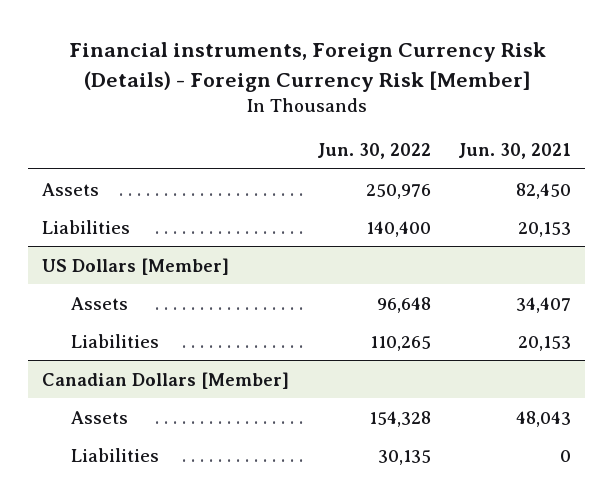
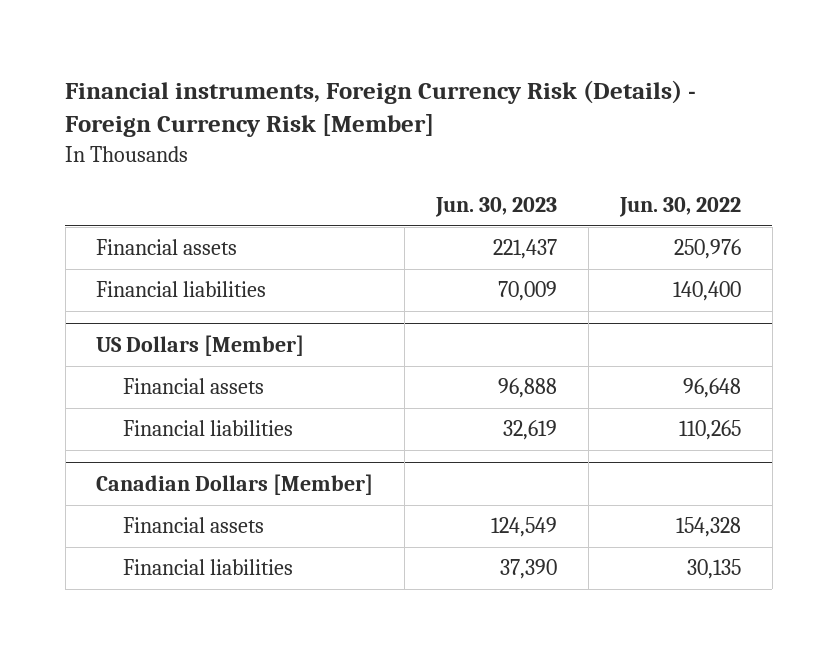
- | Jun. 30, 2022 | Jun. 30, 2021
+ | Jun. 30, 2023 | Jun. 30, 2022
- Assets | 250,976 | 82,450
- Liabilities | 140,400 | 20,153
+ Financial assets | 221,437 | 250,976
+ Financial liabilities | 70,009 | 140,400
@ US Dollars [Member]
- Assets | 96,648 | 34,407
- Liabilities | 110,265 | 20,153
+ Financial assets | 96,888 | 96,648
+ Financial liabilities | 32,619 | 110,265
@ Canadian Dollars [Member]
- Assets | 154,328 | 48,043
- Liabilities | 30,135 | 0
+ Financial assets | 124,549 | 154,328
+ Financial liabilities | 37,390 | 30,135

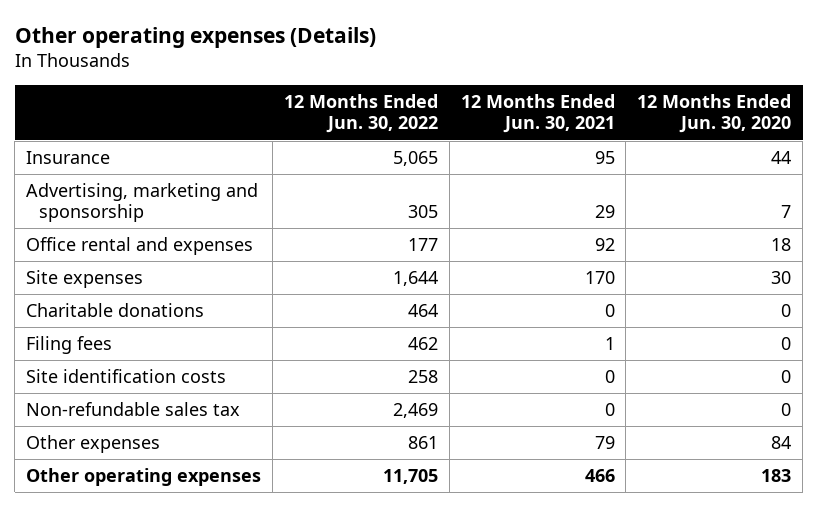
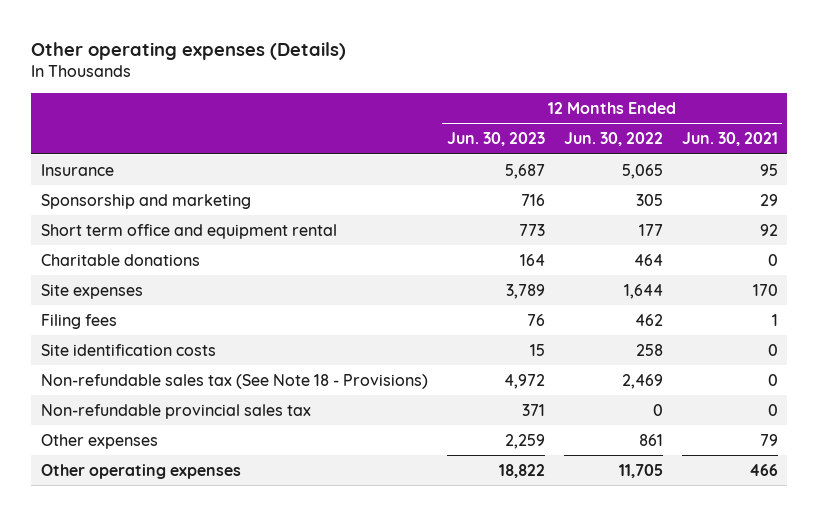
- | 12 Months Ended Jun. 30, 2022 | 12 Months Ended Jun. 30, 2021 | 12 Months Ended Jun. 30, 2020
+ | 12 Months Ended Jun. 30, 2023 | 12 Months Ended Jun. 30, 2022 | 12 Months Ended Jun. 30, 2021
- Advertising, marketing and sponsorship | 305 | 29 | 7
- Office rental and expenses | 177 | 92 | 18
+ Sponsorship and marketing | 716 | 305 | 29
+ Short term office and equipment rental | 773 | 177 | 92
moved down: Site expenses | 3,789 | 1,644 | 170
- Non-refundable sales tax | 2,469 | 0 | 0
+ Non-refundable sales tax (See Note 18 - Provisions) | 4,972 | 2,469 | 0
+ Non-refundable provincial sales tax | 371 | 0 | 0

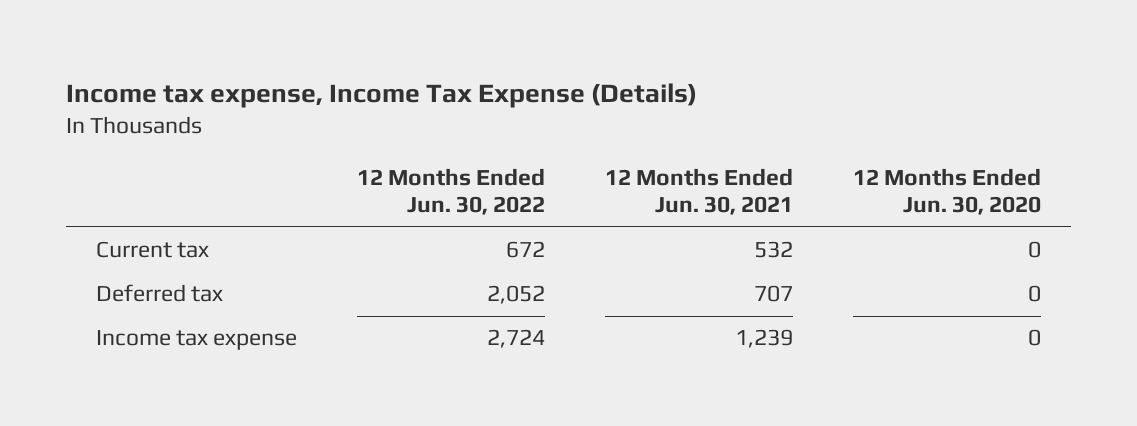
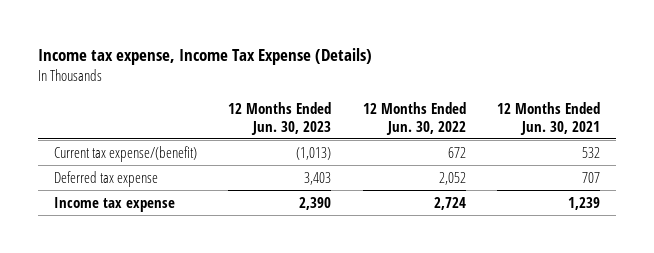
- | 12 Months Ended Jun. 30, 2022 | 12 Months Ended Jun. 30, 2021 | 12 Months Ended Jun. 30, 2020
+ | 12 Months Ended Jun. 30, 2023 | 12 Months Ended Jun. 30, 2022 | 12 Months Ended Jun. 30, 2021
- Current tax | 672 | 532 | 0
- Deferred tax | 2,052 | 707 | 0
+ Current tax expense/(benefit) | (1,013) | 672 | 532
+ Deferred tax expense | 3,403 | 2,052 | 707

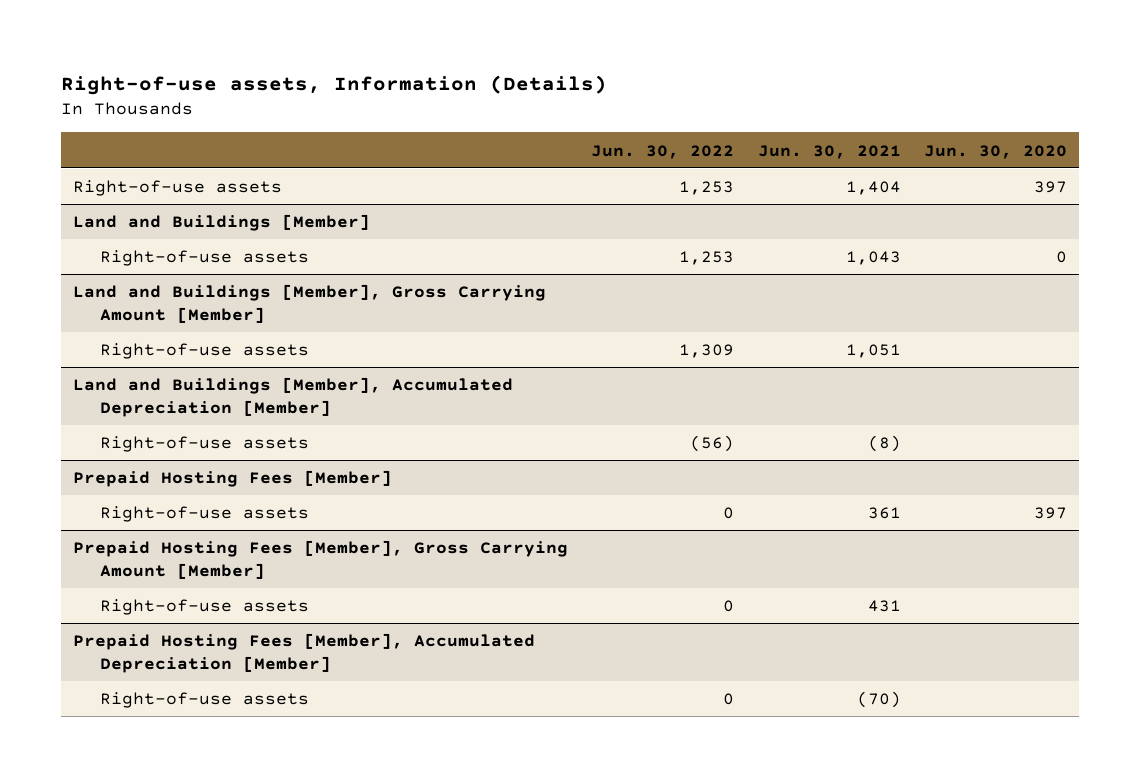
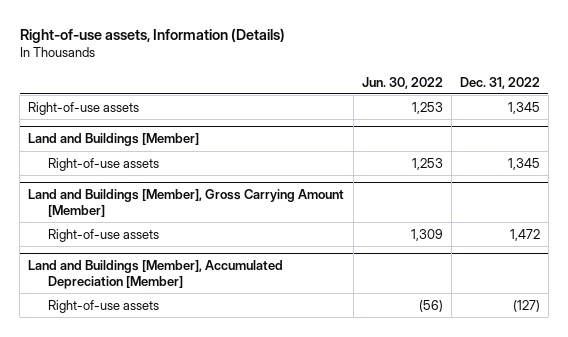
- | Jun. 30, 2022 | Jun. 30, 2021 | Jun. 30, 2020
+ | Jun. 30, 2022 | Dec. 31, 2022
- Prepaid Hosting Fees [Member]
- Right-of-use assets | 0 | 361 | 397
- Prepaid Hosting Fees [Member], Gross Carrying Amount [Member]
- Right-of-use assets | 0 | 431 |
- Prepaid Hosting Fees [Member], Accumulated Depreciation [Member]
- Right-of-use assets | 0 | (70) |

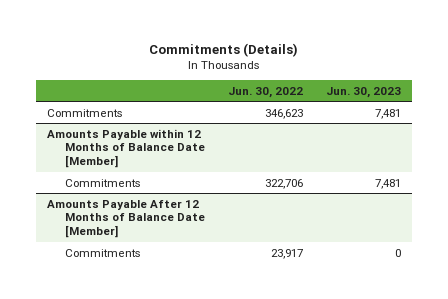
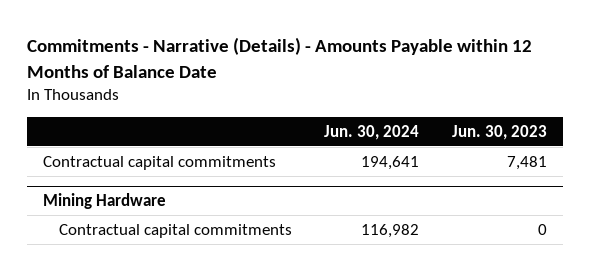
- Commitments (Details)
+ Commitments - Narrative (Details) - Amounts Payable within 12 Months of Balance Date
- | Jun. 30, 2022 | Jun. 30, 2023
+ | Jun. 30, 2024 | Jun. 30, 2023
- Commitments | 346,623 | 7,481
- Amounts Payable within 12 Months of Balance Date [Member]
- Commitments | 322,706 | 7,481
- Amounts Payable After 12 Months of Balance Date [Member]
- Commitments | 23,917 | 0
+ Contractual capital commitments | 194,641 | 7,481
+ Mining Hardware
+ Contractual capital commitments | 116,982 | 0

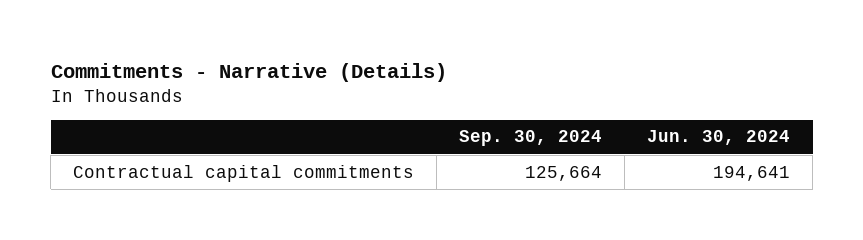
- Commitments - Narrative (Details) - Amounts Payable within 12 Months of Balance Date
+ Commitments - Narrative (Details)
- | Jun. 30, 2024 | Jun. 30, 2023
+ | Sep. 30, 2024 | Jun. 30, 2024
- Mining Hardware
- Contractual capital commitments | 116,982 | 0

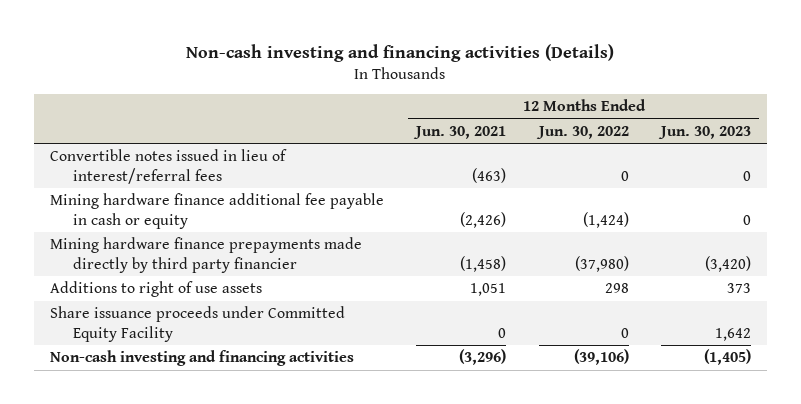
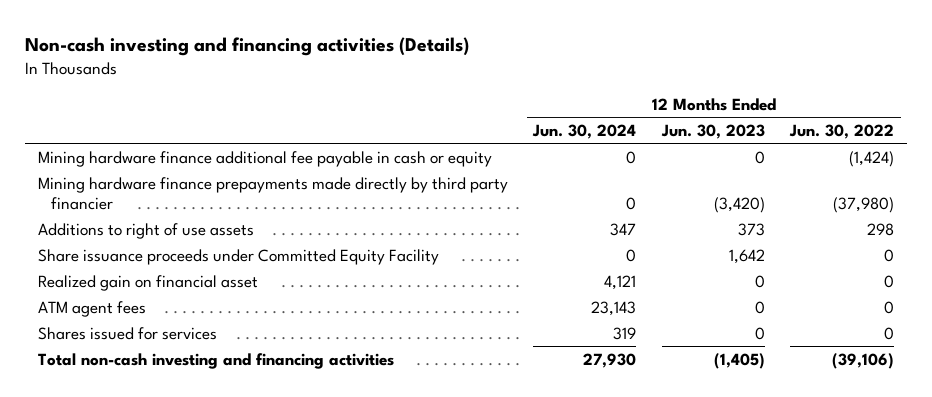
- | 12 Months Ended Jun. 30, 2021 | 12 Months Ended Jun. 30, 2022 | 12 Months Ended Jun. 30, 2023
+ | 12 Months Ended Jun. 30, 2024 | 12 Months Ended Jun. 30, 2023 | 12 Months Ended Jun. 30, 2022
- Convertible notes issued in lieu of interest/referral fees | (463) | 0 | 0
- Non-cash investing and financing activities | (3,296) | (39,106) | (1,405)
+ Realized gain on financial asset | 4,121 | 0 | 0
+ ATM agent fees | 23,143 | 0 | 0
+ Shares issued for services | 319 | 0 | 0
+ Total non-cash investing and financing activities | 27,930 | (1,405) | (39,106)

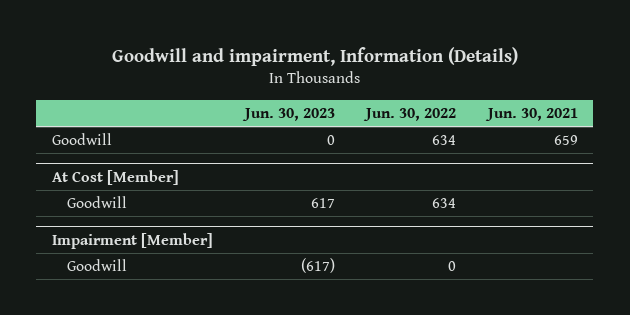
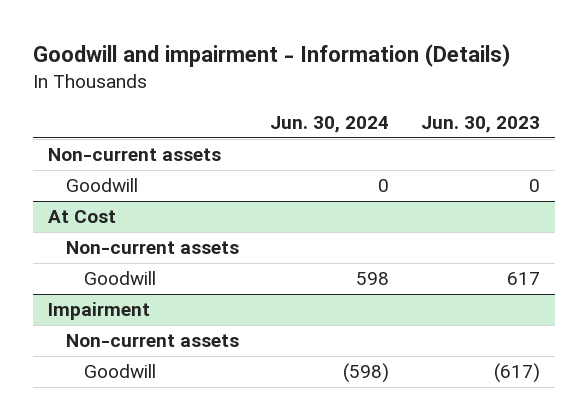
- Goodwill and impairment, Information (Details)
+ Goodwill and impairment - Information (Details)
- | Jun. 30, 2023 | Jun. 30, 2022 | Jun. 30, 2021
+ | Jun. 30, 2024 | Jun. 30, 2023
+ Non-current assets
- At Cost [Member]
+ At Cost
+ Non-current assets
- Impairment [Member]
+ Impairment
+ Non-current assets

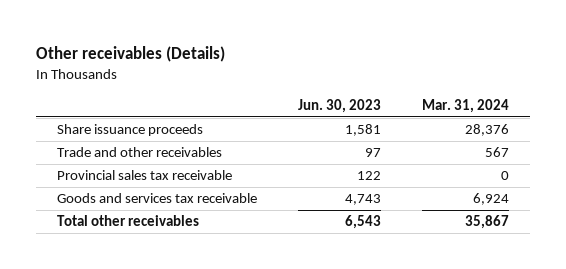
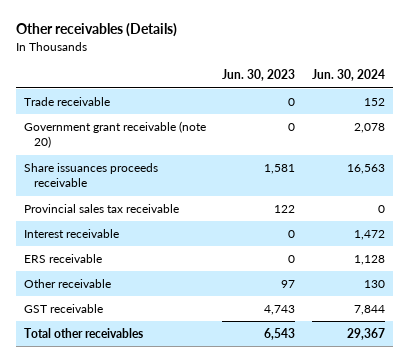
- | Jun. 30, 2023 | Mar. 31, 2024
+ | Jun. 30, 2023 | Jun. 30, 2024
- Share issuance proceeds | 1,581 | 28,376
- Trade and other receivables | 97 | 567
+ Trade receivable | 0 | 152
+ Government grant receivable (note 20) | 0 | 2,078
+ Share issuances proceeds receivable | 1,581 | 16,563
- Goods and services tax receivable | 4,743 | 6,924
+ Interest receivable | 0 | 1,472
+ ERS receivable | 0 | 1,128
+ Other receivable | 97 | 130
+ GST receivable | 4,743 | 7,844

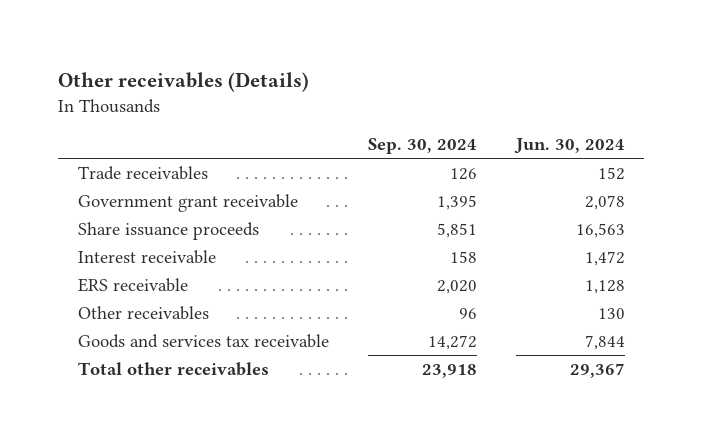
- | Jun. 30, 2023 | Jun. 30, 2024
+ | Sep. 30, 2024 | Jun. 30, 2024
- Trade receivable | 0 | 152
- Government grant receivable (note 20) | 0 | 2,078
- Share issuances proceeds receivable | 1,581 | 16,563
- Provincial sales tax receivable | 122 | 0
+ Trade receivables | 126 | 152
+ Government grant receivable | 1,395 | 2,078
+ Share issuance proceeds | 5,851 | 16,563
- Other receivable | 97 | 130
- GST receivable | 4,743 | 7,844
+ Other receivables | 96 | 130
+ Goods and services tax receivable | 14,272 | 7,844

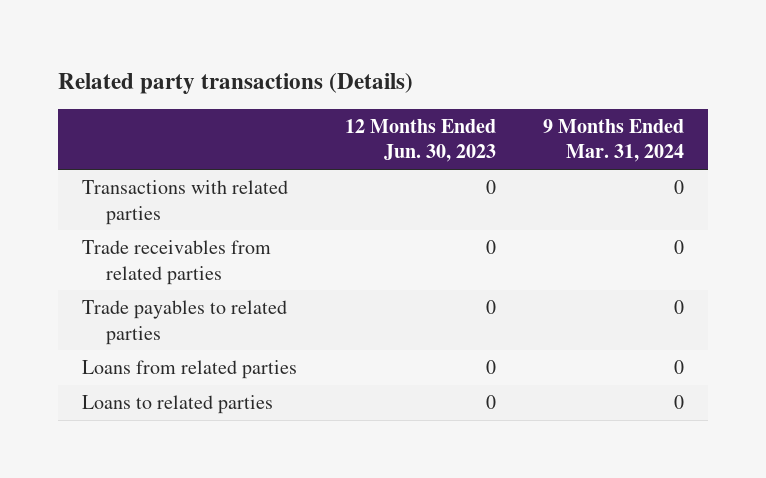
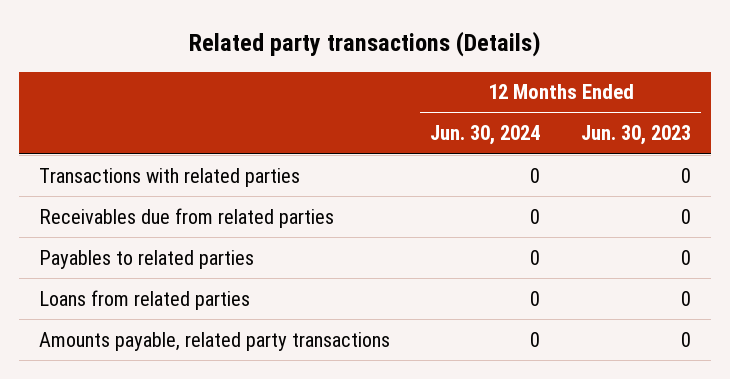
- | 12 Months Ended Jun. 30, 2023 | 9 Months Ended Mar. 31, 2024
+ | 12 Months Ended Jun. 30, 2024 | 12 Months Ended Jun. 30, 2023
- Trade receivables from related parties | 0 | 0
- Trade payables to related parties | 0 | 0
+ Receivables due from related parties | 0 | 0
+ Payables to related parties | 0 | 0
- Loans to related parties | 0 | 0
+ Amounts payable, related party transactions | 0 | 0

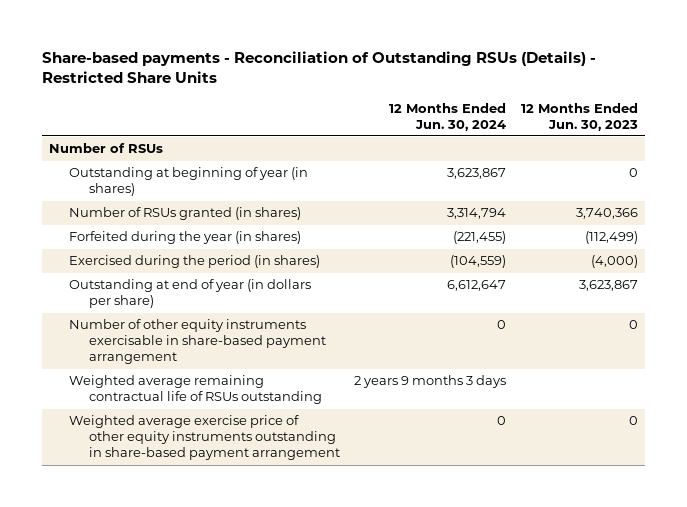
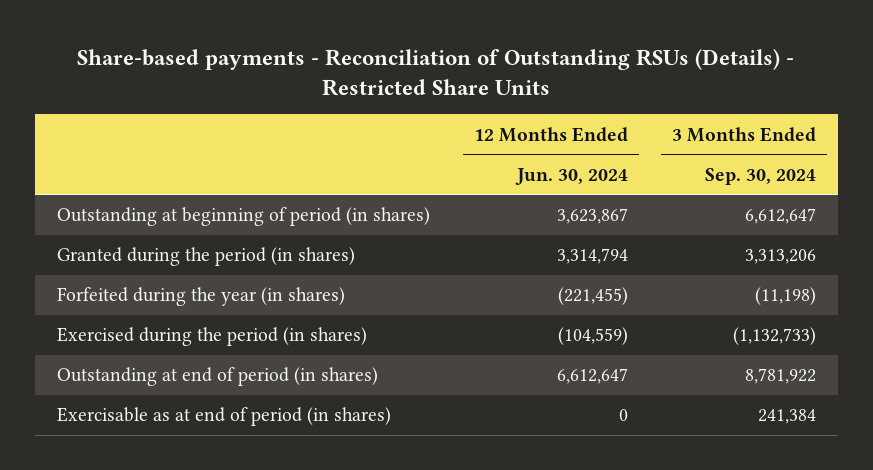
- | 12 Months Ended Jun. 30, 2024 | 12 Months Ended Jun. 30, 2023
+ | 12 Months Ended Jun. 30, 2024 | 3 Months Ended Sep. 30, 2024
- Number of RSUs
- Outstanding at beginning of year (in shares) | 3,623,867 | 0
- Number of RSUs granted (in shares) | 3,314,794 | 3,740,366
+ Outstanding at beginning of period (in shares) | 3,623,867 | 6,612,647
+ Granted during the period (in shares) | 3,314,794 | 3,313,206
- Outstanding at end of year (in dollars per share) | 6,612,647 | 3,623,867
- Number of other equity instruments exercisable in share-based payment arrangement | 0 | 0
- Weighted average remaining contractual life of RSUs outstanding | 2 years 9 months 3 days |
- Weighted average exercise price of other equity instruments outstanding in share-based payment arrangement | 0 | 0
+ Outstanding at end of period (in shares) | 6,612,647 | 8,781,922
+ Exercisable as at end of period (in shares) | 0 | 241,384

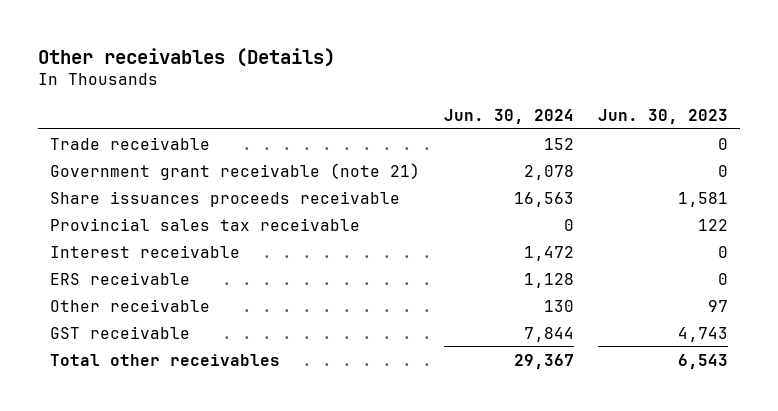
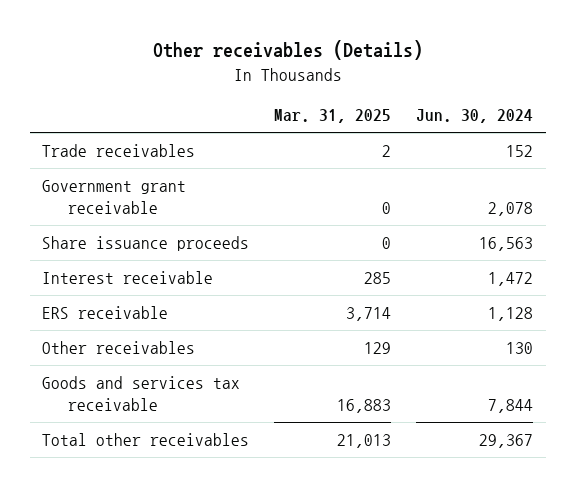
- | Jun. 30, 2024 | Jun. 30, 2023
+ | Mar. 31, 2025 | Jun. 30, 2024
- Trade receivable | 152 | 0
- Government grant receivable (note 21) | 2,078 | 0
- Share issuances proceeds receivable | 16,563 | 1,581
- Provincial sales tax receivable | 0 | 122
+ Trade receivables | 2 | 152
+ Government grant receivable | 0 | 2,078
+ Share issuance proceeds | 0 | 16,563
- Other receivable | 130 | 97
- GST receivable | 7,844 | 4,743
+ Other receivables | 129 | 130
+ Goods and services tax receivable | 16,883 | 7,844

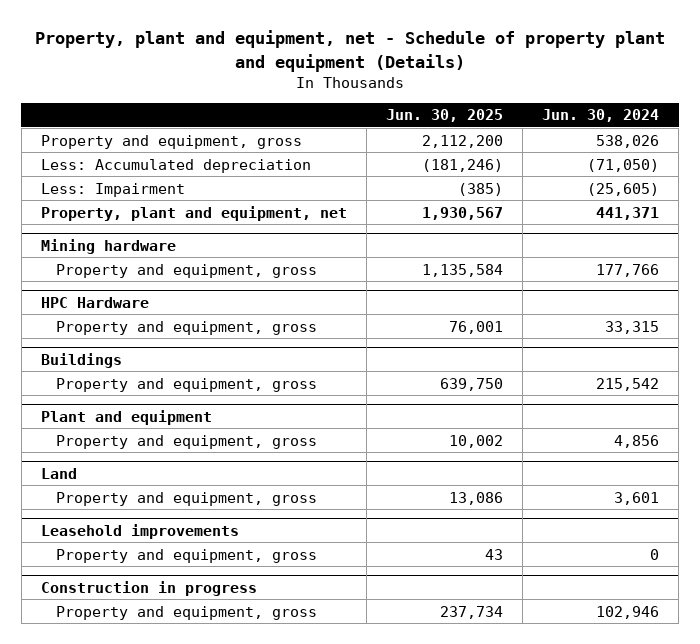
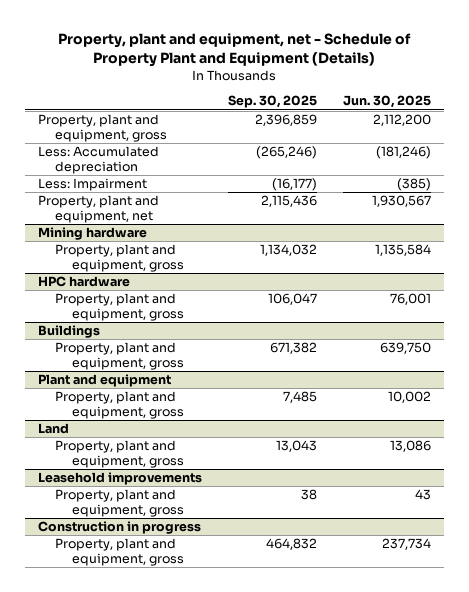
- Property, plant and equipment, net - Schedule of property plant and equipment (Details)
+ Property, plant and equipment, net - Schedule of Property Plant and Equipment (Details)
- | Jun. 30, 2025 | Jun. 30, 2024
+ | Sep. 30, 2025 | Jun. 30, 2025
- Property and equipment, gross | 2,112,200 | 538,026
+ Property, plant and equipment, gross | 2,396,859 | 2,112,200
@ Mining hardware
- Property and equipment, gross | 1,135,584 | 177,766
- HPC Hardware
- Property and equipment, gross | 76,001 | 33,315
@ Mining hardware
+ Property, plant and equipment, gross | 1,134,032 | 1,135,584
+ HPC hardware
+ Property, plant and equipment, gross | 106,047 | 76,001
@ Buildings
- Property and equipment, gross | 639,750 | 215,542
+ Property, plant and equipment, gross | 671,382 | 639,750
@ Plant and equipment
- Property and equipment, gross | 10,002 | 4,856
+ Property, plant and equipment, gross | 7,485 | 10,002
@ Land
- Property and equipment, gross | 13,086 | 3,601
+ Property, plant and equipment, gross | 13,043 | 13,086
@ Leasehold improvements
- Property and equipment, gross | 43 | 0
+ Property, plant and equipment, gross | 38 | 43
@ Construction in progress
- Property and equipment, gross | 237,734 | 102,946
+ Property, plant and equipment, gross | 464,832 | 237,734

